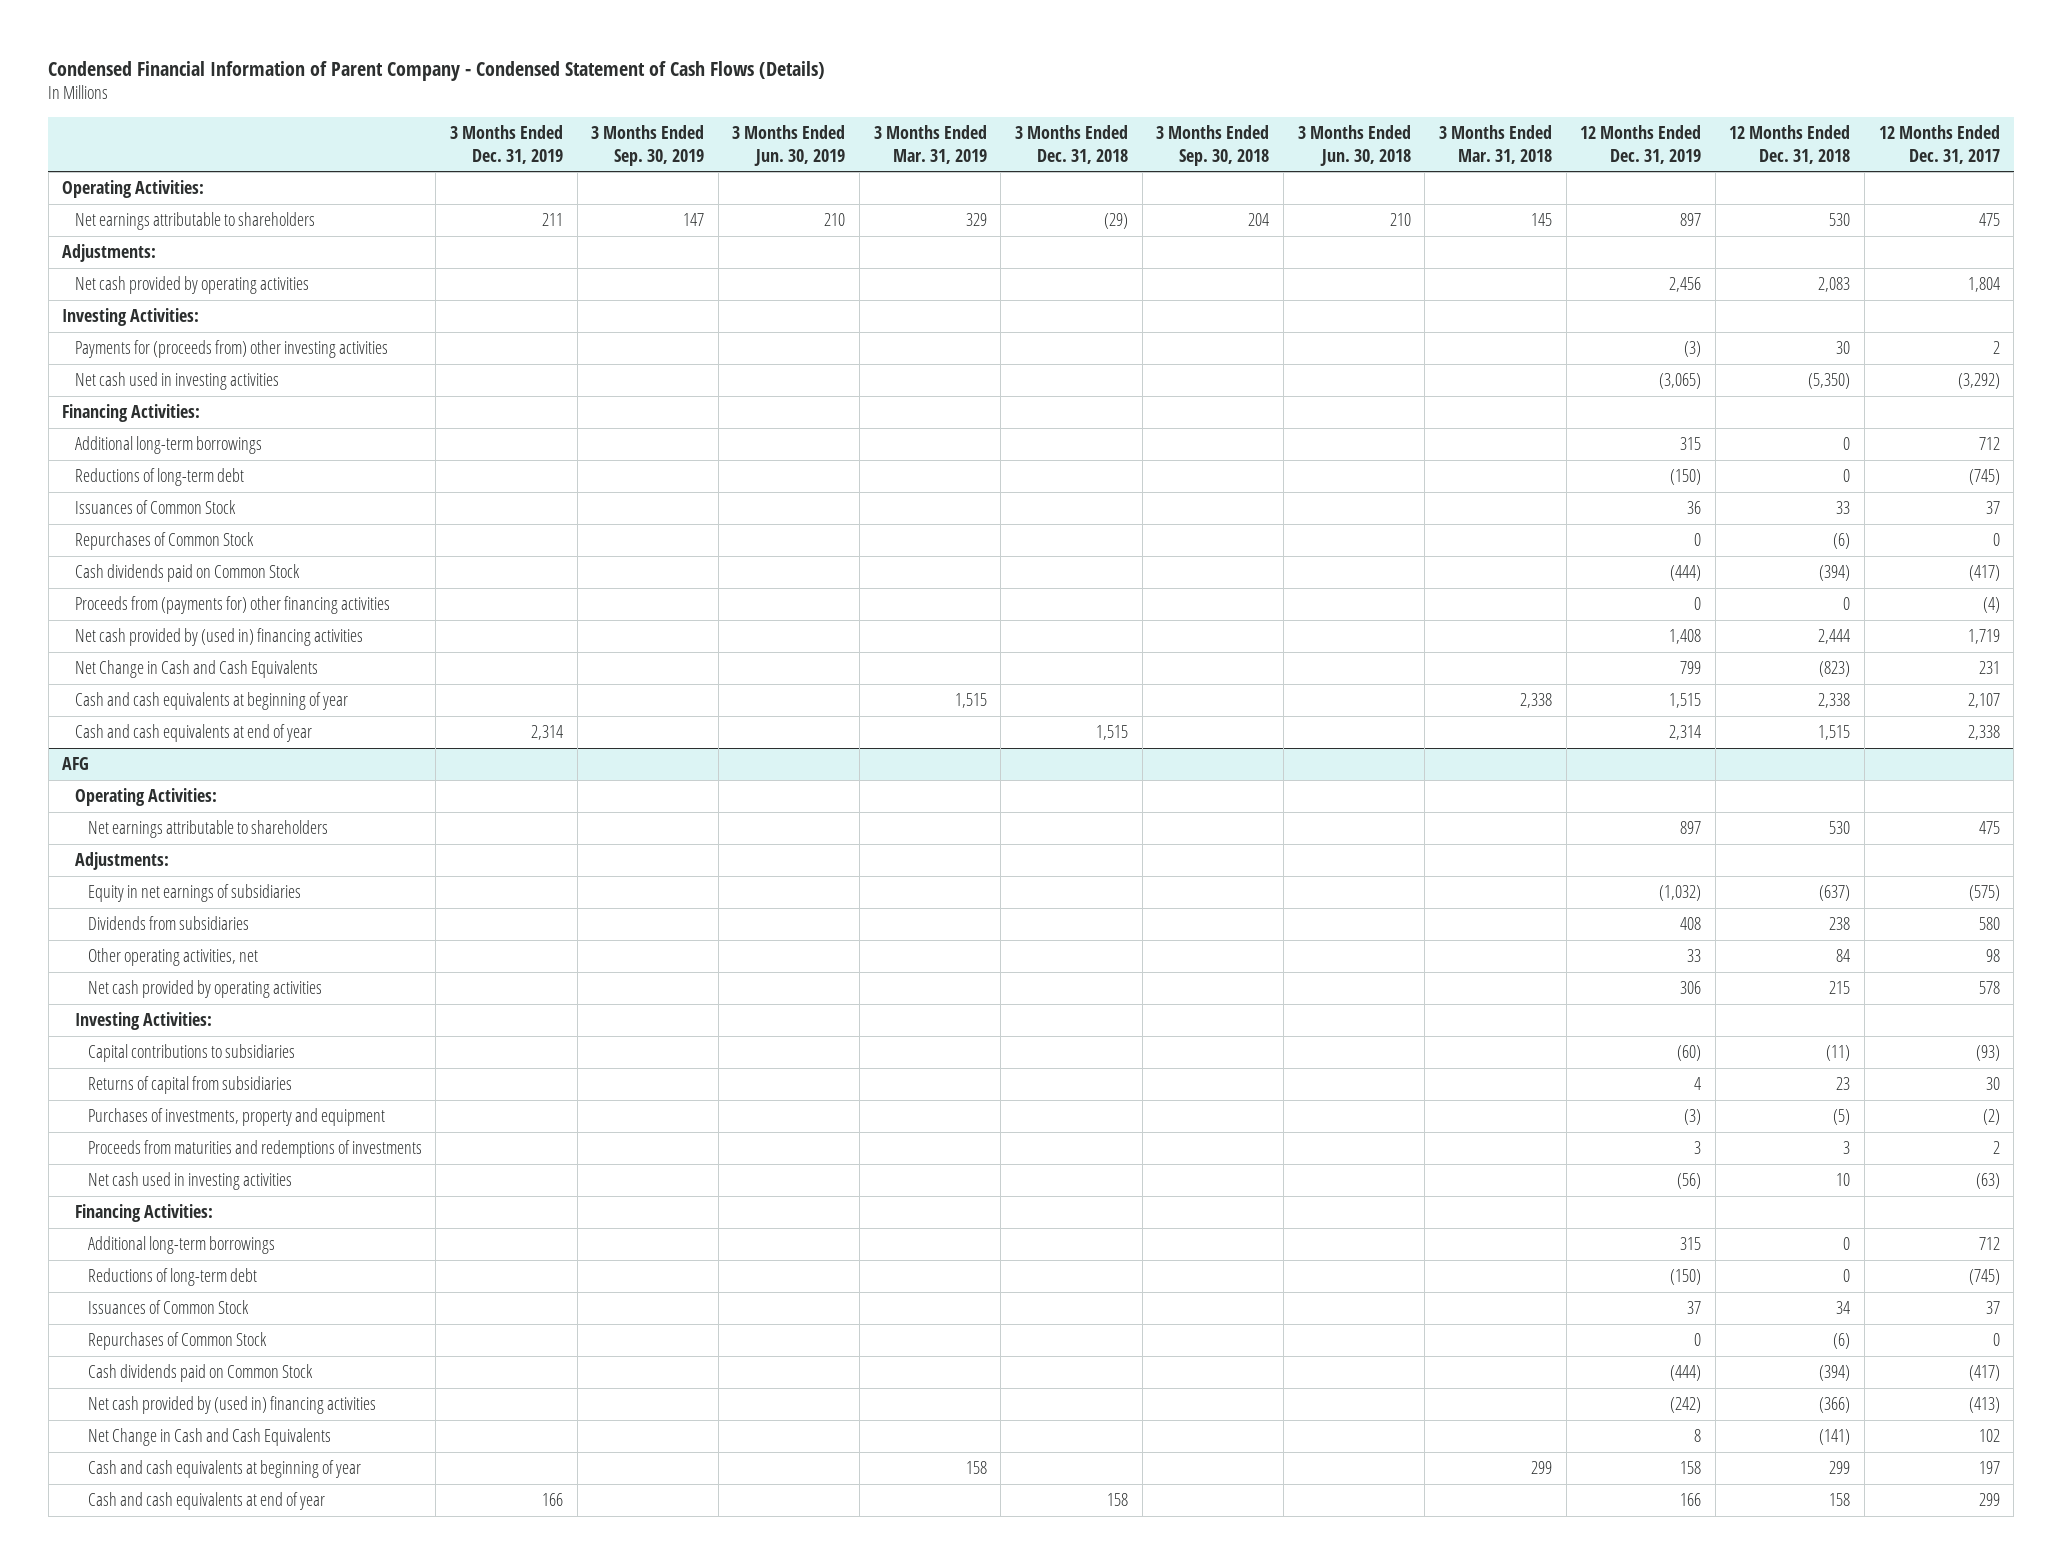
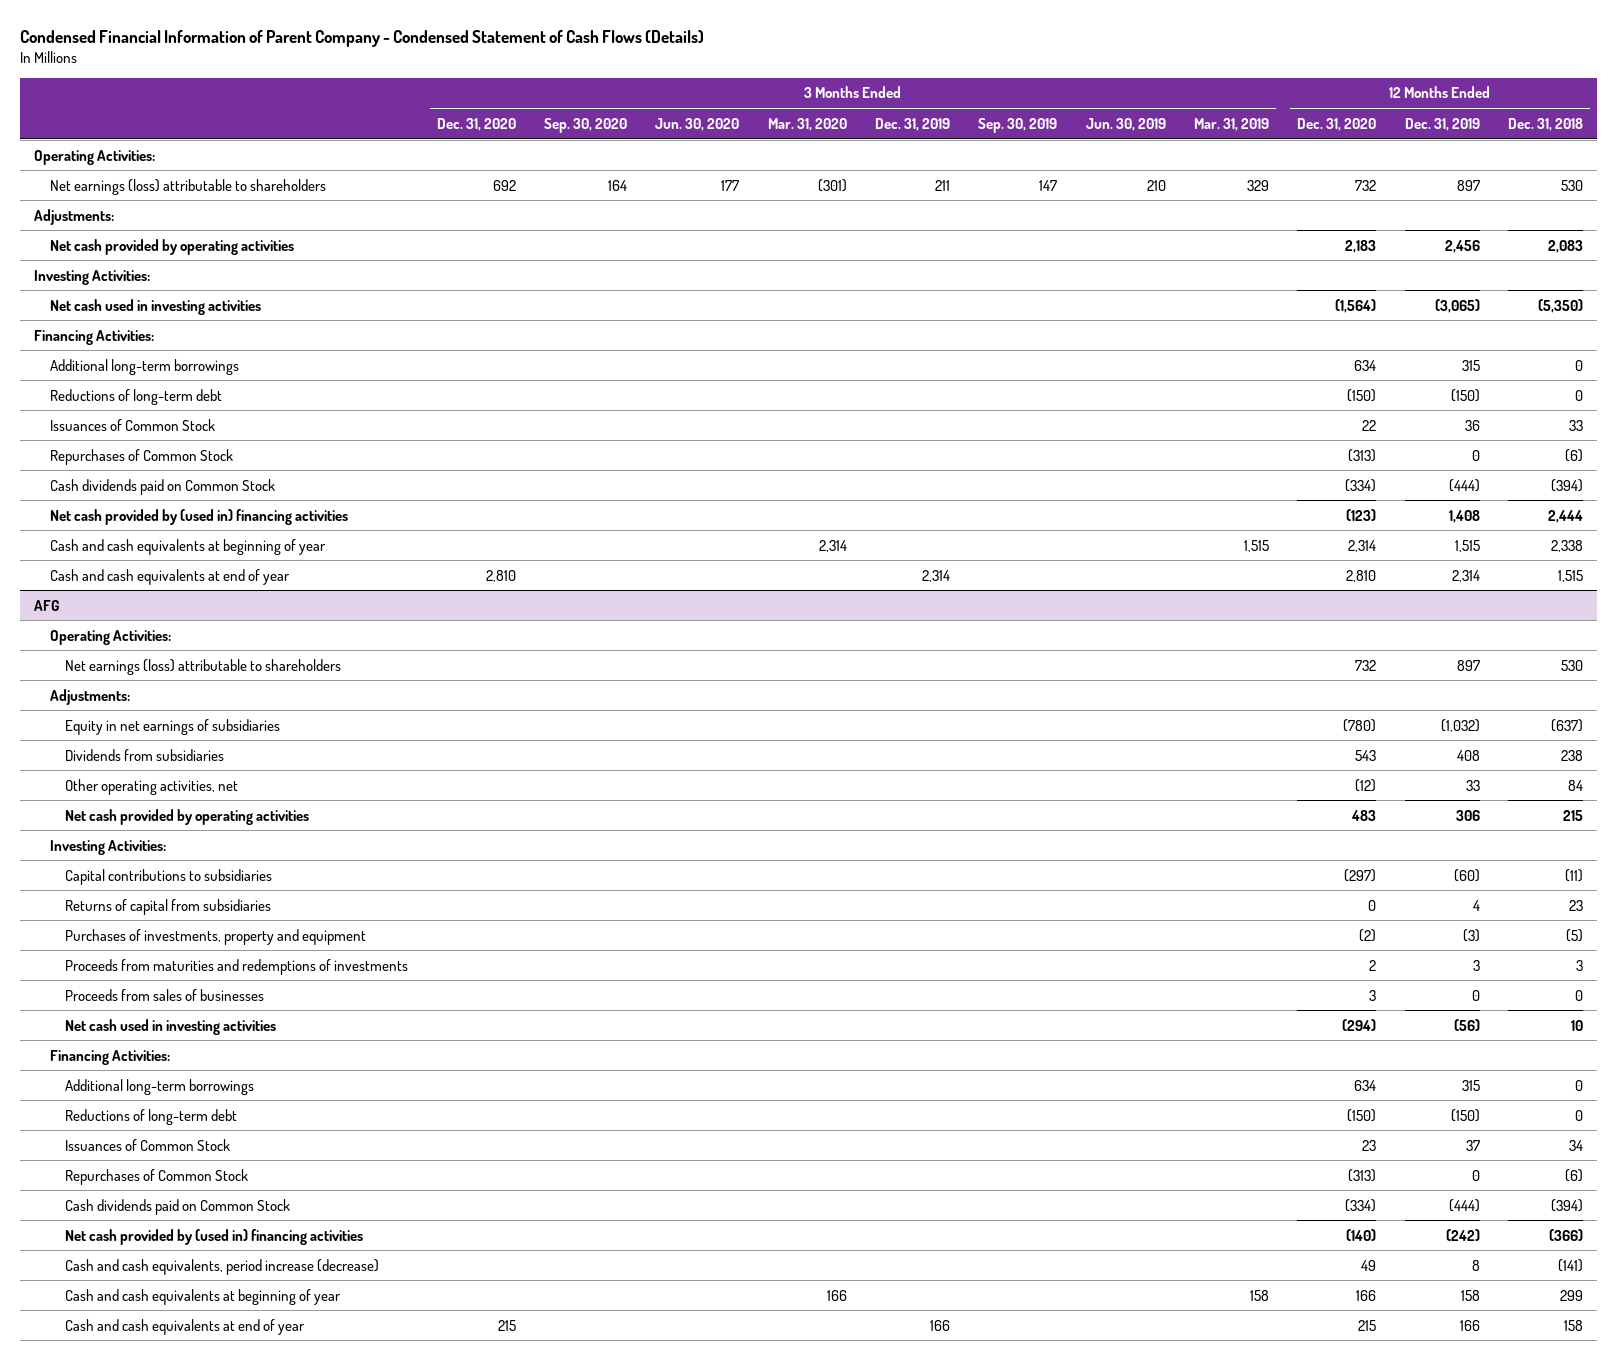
- | 3 Months Ended Dec. 31, 2019 | 3 Months Ended Sep. 30, 2019 | 3 Months Ended Jun. 30, 2019 | 3 Months Ended Mar. 31, 2019 | 3 Months Ended Dec. 31, 2018 | 3 Months Ended Sep. 30, 2018 | 3 Months Ended Jun. 30, 2018 | 3 Months Ended Mar. 31, 2018 | 12 Months Ended Dec. 31, 2019 | 12 Months Ended Dec. 31, 2018 | 12 Months Ended Dec. 31, 2017
+ | 3 Months Ended Dec. 31, 2020 | 3 Months Ended Sep. 30, 2020 | 3 Months Ended Jun. 30, 2020 | 3 Months Ended Mar. 31, 2020 | 3 Months Ended Dec. 31, 2019 | 3 Months Ended Sep. 30, 2019 | 3 Months Ended Jun. 30, 2019 | 3 Months Ended Mar. 31, 2019 | 12 Months Ended Dec. 31, 2020 | 12 Months Ended Dec. 31, 2019 | 12 Months Ended Dec. 31, 2018
- Net earnings attributable to shareholders | 211 | 147 | 210 | 329 | (29) | 204 | 210 | 145 | 897 | 530 | 475
+ Net earnings (loss) attributable to shareholders | 692 | 164 | 177 | (301) | 211 | 147 | 210 | 329 | 732 | 897 | 530
- Payments for (proceeds from) other investing activities | | | | | | | | | (3) | 30 | 2
- Proceeds from (payments for) other financing activities | | | | | | | | | 0 | 0 | (4)
- Net Change in Cash and Cash Equivalents | | | | | | | | | 799 | (823) | 231
@ AFG
- Net earnings attributable to shareholders | | | | | | | | | 897 | 530 | 475
+ Net earnings (loss) attributable to shareholders | | | | | | | | | 732 | 897 | 530
+ Proceeds from sales of businesses | | | | | | | | | 3 | 0 | 0
- Net Change in Cash and Cash Equivalents | | | | | | | | | 8 | (141) | 102
+ Cash and cash equivalents, period increase (decrease) | | | | | | | | | 49 | 8 | (141)

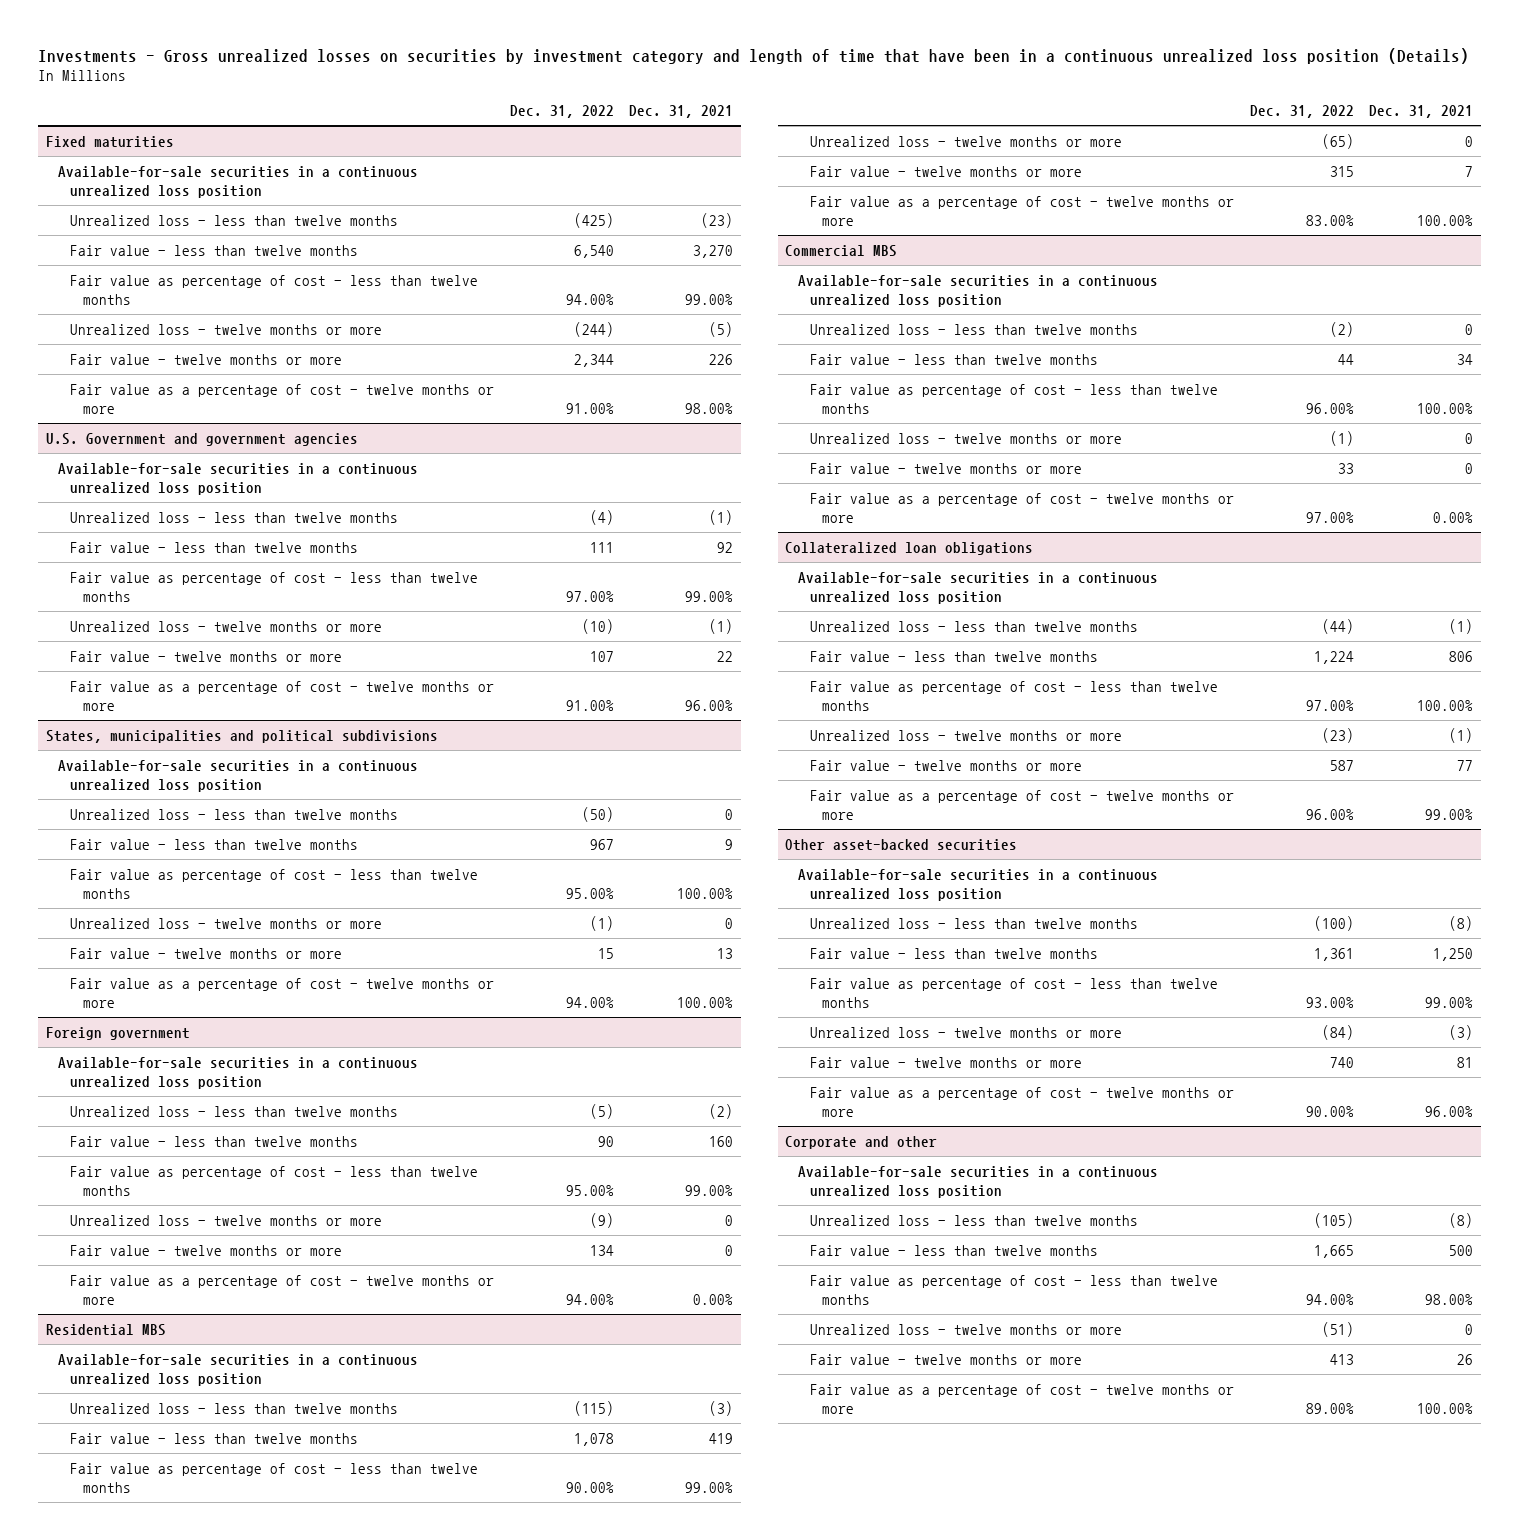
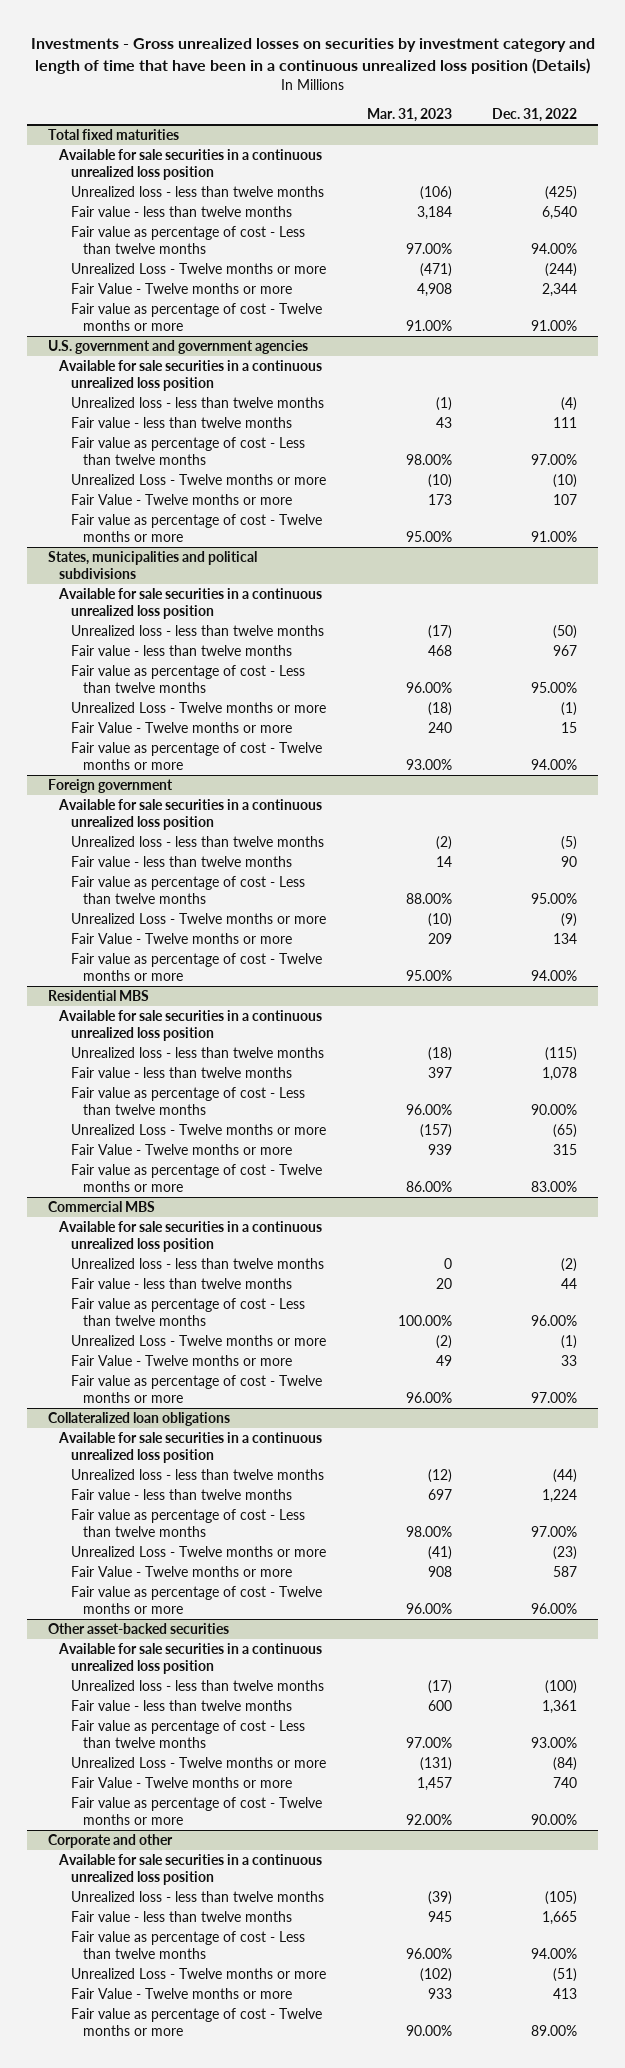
- | Dec. 31, 2022 | Dec. 31, 2021
+ | Mar. 31, 2023 | Dec. 31, 2022
- Fixed maturities
- Available-for-sale securities in a continuous unrealized loss position
+ Total fixed maturities
+ Available for sale securities in a continuous unrealized loss position
- Fair value as percentage of cost - less than twelve months | 94.00% | 99.00%
- Unrealized loss - twelve months or more | (244) | (5)
- Fair value - twelve months or more | 2,344 | 226
- Fair value as a percentage of cost - twelve months or more | 91.00% | 98.00%
- U.S. Government and government agencies
- Available-for-sale securities in a continuous unrealized loss position
+ Fair value as percentage of cost - Less than twelve months | 97.00% | 94.00%
+ Unrealized Loss - Twelve months or more | (471) | (244)
+ Fair Value - Twelve months or more | 4,908 | 2,344
+ Fair value as percentage of cost - Twelve months or more | 91.00% | 91.00%
+ U.S. government and government agencies
+ Available for sale securities in a continuous unrealized loss position
- Fair value as percentage of cost - less than twelve months | 97.00% | 99.00%
- Unrealized loss - twelve months or more | (10) | (1)
- Fair value - twelve months or more | 107 | 22
- Fair value as a percentage of cost - twelve months or more | 91.00% | 96.00%
+ Fair value as percentage of cost - Less than twelve months | 98.00% | 97.00%
+ Unrealized Loss - Twelve months or more | (10) | (10)
+ Fair Value - Twelve months or more | 173 | 107
+ Fair value as percentage of cost - Twelve months or more | 95.00% | 91.00%
@ States, municipalities and political subdivisions
- Available-for-sale securities in a continuous unrealized loss position
+ Available for sale securities in a continuous unrealized loss position
- Fair value as percentage of cost - less than twelve months | 95.00% | 100.00%
- Unrealized loss - twelve months or more | (1) | 0
- Fair value - twelve months or more | 15 | 13
- Fair value as a percentage of cost - twelve months or more | 94.00% | 100.00%
+ Fair value as percentage of cost - Less than twelve months | 96.00% | 95.00%
+ Unrealized Loss - Twelve months or more | (18) | (1)
+ Fair Value - Twelve months or more | 240 | 15
+ Fair value as percentage of cost - Twelve months or more | 93.00% | 94.00%
@ Foreign government
- Available-for-sale securities in a continuous unrealized loss position
+ Available for sale securities in a continuous unrealized loss position
- Fair value as percentage of cost - less than twelve months | 95.00% | 99.00%
- Unrealized loss - twelve months or more | (9) | 0
- Fair value - twelve months or more | 134 | 0
- Fair value as a percentage of cost - twelve months or more | 94.00% | 0.00%
+ Fair value as percentage of cost - Less than twelve months | 88.00% | 95.00%
+ Unrealized Loss - Twelve months or more | (10) | (9)
+ Fair Value - Twelve months or more | 209 | 134
+ Fair value as percentage of cost - Twelve months or more | 95.00% | 94.00%
@ Residential MBS
- Available-for-sale securities in a continuous unrealized loss position
+ Available for sale securities in a continuous unrealized loss position
- Fair value as percentage of cost - less than twelve months | 90.00% | 99.00%
- Unrealized loss - twelve months or more | (65) | 0
- Fair value - twelve months or more | 315 | 7
- Fair value as a percentage of cost - twelve months or more | 83.00% | 100.00%
+ Fair value as percentage of cost - Less than twelve months | 96.00% | 90.00%
+ Unrealized Loss - Twelve months or more | (157) | (65)
+ Fair Value - Twelve months or more | 939 | 315
+ Fair value as percentage of cost - Twelve months or more | 86.00% | 83.00%
@ Commercial MBS
- Available-for-sale securities in a continuous unrealized loss position
+ Available for sale securities in a continuous unrealized loss position
- Fair value as percentage of cost - less than twelve months | 96.00% | 100.00%
- Unrealized loss - twelve months or more | (1) | 0
- Fair value - twelve months or more | 33 | 0
- Fair value as a percentage of cost - twelve months or more | 97.00% | 0.00%
+ Fair value as percentage of cost - Less than twelve months | 100.00% | 96.00%
+ Unrealized Loss - Twelve months or more | (2) | (1)
+ Fair Value - Twelve months or more | 49 | 33
+ Fair value as percentage of cost - Twelve months or more | 96.00% | 97.00%
@ Collateralized loan obligations
- Available-for-sale securities in a continuous unrealized loss position
+ Available for sale securities in a continuous unrealized loss position
- Fair value as percentage of cost - less than twelve months | 97.00% | 100.00%
- Unrealized loss - twelve months or more | (23) | (1)
- Fair value - twelve months or more | 587 | 77
- Fair value as a percentage of cost - twelve months or more | 96.00% | 99.00%
+ Fair value as percentage of cost - Less than twelve months | 98.00% | 97.00%
+ Unrealized Loss - Twelve months or more | (41) | (23)
+ Fair Value - Twelve months or more | 908 | 587
+ Fair value as percentage of cost - Twelve months or more | 96.00% | 96.00%
@ Other asset-backed securities
- Available-for-sale securities in a continuous unrealized loss position
+ Available for sale securities in a continuous unrealized loss position
- Fair value as percentage of cost - less than twelve months | 93.00% | 99.00%
- Unrealized loss - twelve months or more | (84) | (3)
- Fair value - twelve months or more | 740 | 81
- Fair value as a percentage of cost - twelve months or more | 90.00% | 96.00%
+ Fair value as percentage of cost - Less than twelve months | 97.00% | 93.00%
+ Unrealized Loss - Twelve months or more | (131) | (84)
+ Fair Value - Twelve months or more | 1,457 | 740
+ Fair value as percentage of cost - Twelve months or more | 92.00% | 90.00%
@ Corporate and other
- Available-for-sale securities in a continuous unrealized loss position
+ Available for sale securities in a continuous unrealized loss position
- Fair value as percentage of cost - less than twelve months | 94.00% | 98.00%
- Unrealized loss - twelve months or more | (51) | 0
- Fair value - twelve months or more | 413 | 26
- Fair value as a percentage of cost - twelve months or more | 89.00% | 100.00%
+ Fair value as percentage of cost - Less than twelve months | 96.00% | 94.00%
+ Unrealized Loss - Twelve months or more | (102) | (51)
+ Fair Value - Twelve months or more | 933 | 413
+ Fair value as percentage of cost - Twelve months or more | 90.00% | 89.00%

